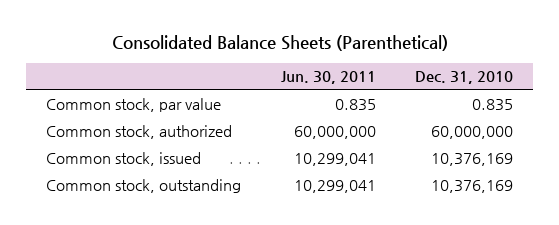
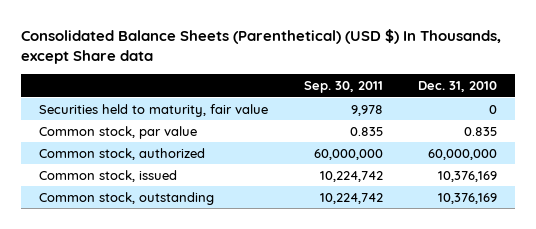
- Consolidated Balance Sheets (Parenthetical)
+ Consolidated Balance Sheets (Parenthetical) (USD $) In Thousands, except Share data
- | Jun. 30, 2011 | Dec. 31, 2010
+ | Sep. 30, 2011 | Dec. 31, 2010
+ Securities held to maturity, fair value | 9,978 | 0

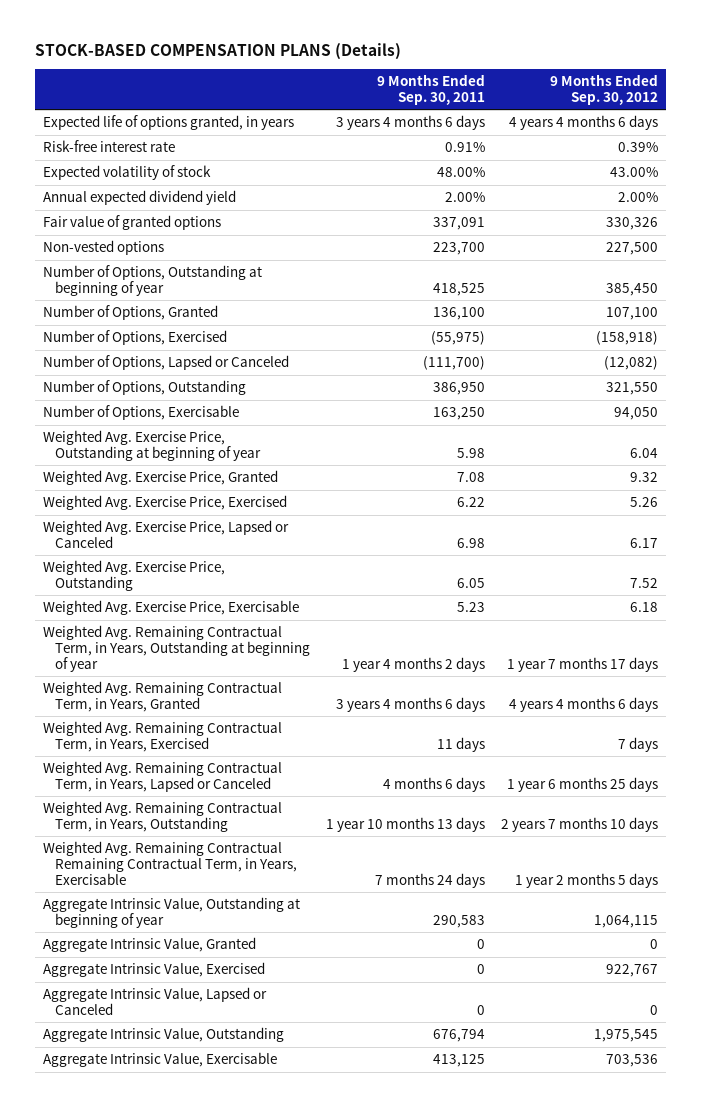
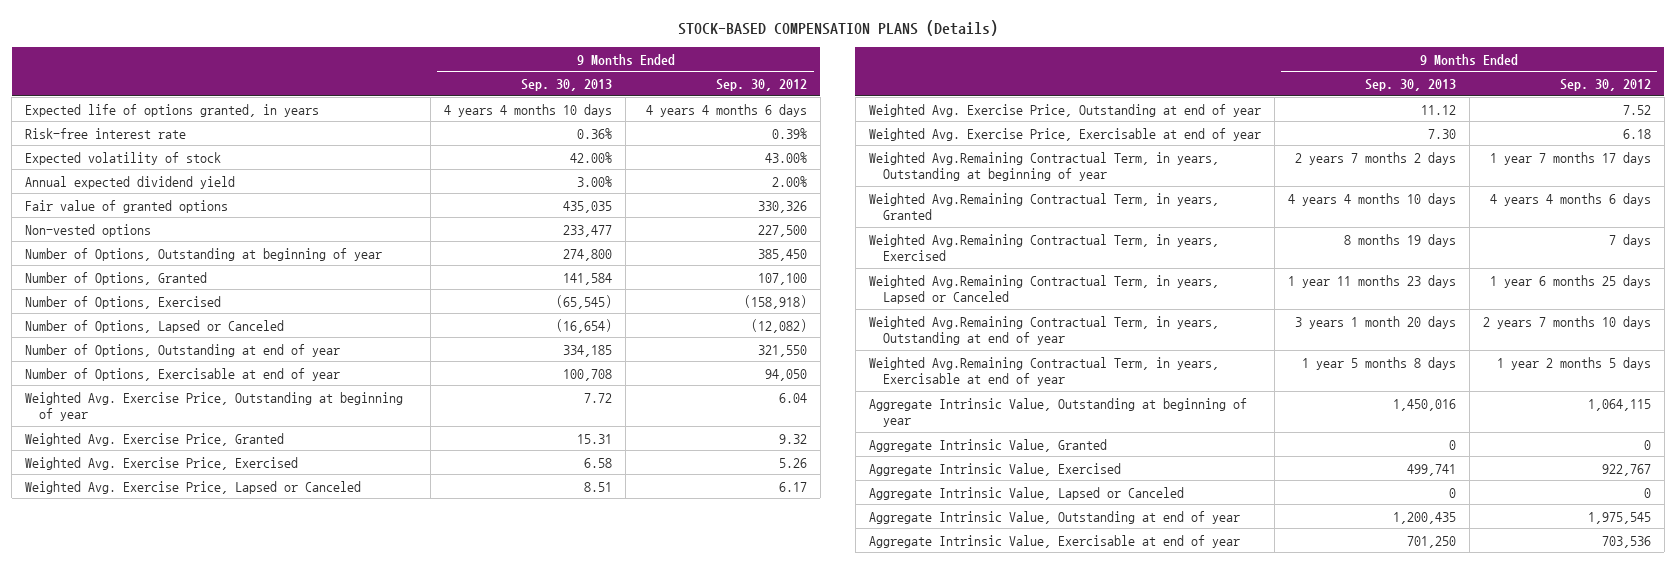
- | 9 Months Ended Sep. 30, 2011 | 9 Months Ended Sep. 30, 2012
+ | 9 Months Ended Sep. 30, 2013 | 9 Months Ended Sep. 30, 2012
- Number of Options, Outstanding | 386,950 | 321,550
- Number of Options, Exercisable | 163,250 | 94,050
+ Number of Options, Outstanding at end of year | 334,185 | 321,550
+ Number of Options, Exercisable at end of year | 100,708 | 94,050
- Weighted Avg. Exercise Price, Outstanding | 6.05 | 7.52
- Weighted Avg. Exercise Price, Exercisable | 5.23 | 6.18
- Weighted Avg. Remaining Contractual Term, in Years, Outstanding at beginning of year | 1 year 4 months 2 days | 1 year 7 months 17 days
- Weighted Avg. Remaining Contractual Term, in Years, Granted | 3 years 4 months 6 days | 4 years 4 months 6 days
- Weighted Avg. Remaining Contractual Term, in Years, Exercised | 11 days | 7 days
- Weighted Avg. Remaining Contractual Term, in Years, Lapsed or Canceled | 4 months 6 days | 1 year 6 months 25 days
- Weighted Avg. Remaining Contractual Term, in Years, Outstanding | 1 year 10 months 13 days | 2 years 7 months 10 days
- Weighted Avg. Remaining Contractual Remaining Contractual Term, in Years, Exercisable | 7 months 24 days | 1 year 2 months 5 days
+ Weighted Avg. Exercise Price, Outstanding at end of year | 11.12 | 7.52
+ Weighted Avg. Exercise Price, Exercisable at end of year | 7.30 | 6.18
+ Weighted Avg.Remaining Contractual Term, in years, Outstanding at beginning of year | 2 years 7 months 2 days | 1 year 7 months 17 days
+ Weighted Avg.Remaining Contractual Term, in years, Granted | 4 years 4 months 10 days | 4 years 4 months 6 days
+ Weighted Avg.Remaining Contractual Term, in years, Exercised | 8 months 19 days | 7 days
+ Weighted Avg.Remaining Contractual Term, in years, Lapsed or Canceled | 1 year 11 months 23 days | 1 year 6 months 25 days
+ Weighted Avg.Remaining Contractual Term, in years, Outstanding at end of year | 3 years 1 month 20 days | 2 years 7 months 10 days
+ Weighted Avg.Remaining Contractual Term, in years, Exercisable at end of year | 1 year 5 months 8 days | 1 year 2 months 5 days
- Aggregate Intrinsic Value, Outstanding | 676,794 | 1,975,545
- Aggregate Intrinsic Value, Exercisable | 413,125 | 703,536
+ Aggregate Intrinsic Value, Outstanding at end of year | 1,200,435 | 1,975,545
+ Aggregate Intrinsic Value, Exercisable at end of year | 701,250 | 703,536

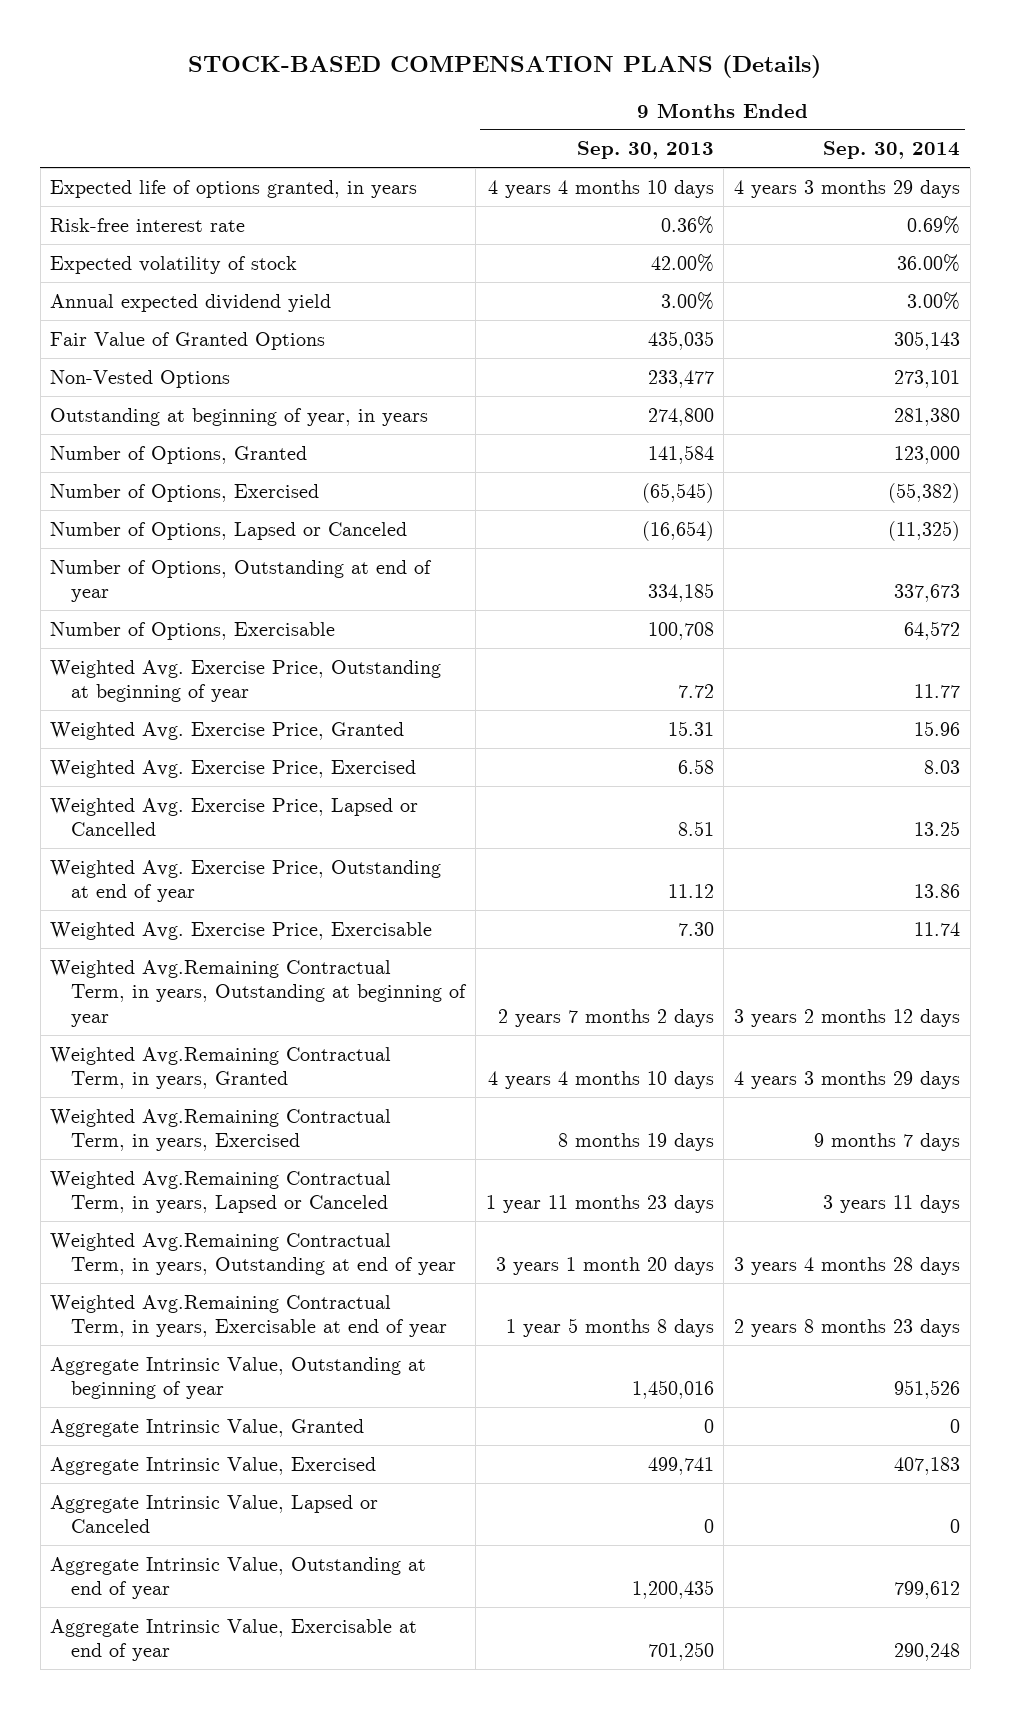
- | 9 Months Ended Sep. 30, 2013 | 9 Months Ended Sep. 30, 2012
+ | 9 Months Ended Sep. 30, 2013 | 9 Months Ended Sep. 30, 2014
- Fair value of granted options | 435,035 | 330,326
- Non-vested options | 233,477 | 227,500
- Number of Options, Outstanding at beginning of year | 274,800 | 385,450
+ Fair Value of Granted Options | 435,035 | 305,143
+ Non-Vested Options | 233,477 | 273,101
+ Outstanding at beginning of year, in years | 274,800 | 281,380
- Number of Options, Exercisable at end of year | 100,708 | 94,050
+ Number of Options, Exercisable | 100,708 | 64,572
- Weighted Avg. Exercise Price, Lapsed or Canceled | 8.51 | 6.17
+ Weighted Avg. Exercise Price, Lapsed or Cancelled | 8.51 | 13.25
- Weighted Avg. Exercise Price, Exercisable at end of year | 7.30 | 6.18
+ Weighted Avg. Exercise Price, Exercisable | 7.30 | 11.74

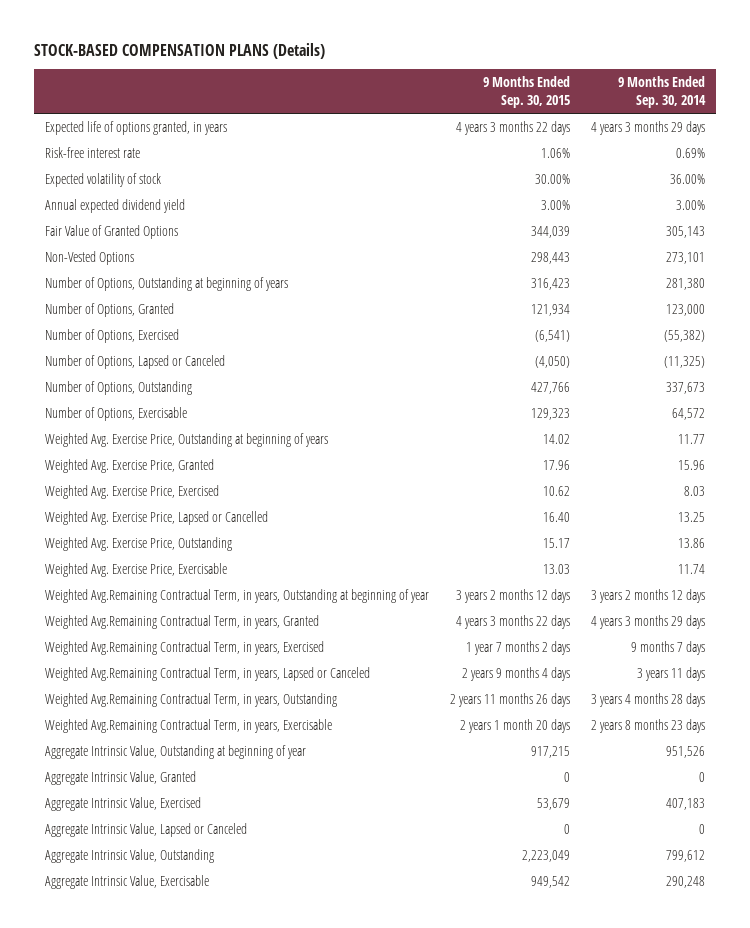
- | 9 Months Ended Sep. 30, 2013 | 9 Months Ended Sep. 30, 2014
+ | 9 Months Ended Sep. 30, 2015 | 9 Months Ended Sep. 30, 2014
- Outstanding at beginning of year, in years | 274,800 | 281,380
+ Number of Options, Outstanding at beginning of years | 316,423 | 281,380
- Number of Options, Outstanding at end of year | 334,185 | 337,673
+ Number of Options, Outstanding | 427,766 | 337,673
- Weighted Avg. Exercise Price, Outstanding at beginning of year | 7.72 | 11.77
+ Weighted Avg. Exercise Price, Outstanding at beginning of years | 14.02 | 11.77
- Weighted Avg. Exercise Price, Outstanding at end of year | 11.12 | 13.86
+ Weighted Avg. Exercise Price, Outstanding | 15.17 | 13.86
- Weighted Avg.Remaining Contractual Term, in years, Outstanding at end of year | 3 years 1 month 20 days | 3 years 4 months 28 days
- Weighted Avg.Remaining Contractual Term, in years, Exercisable at end of year | 1 year 5 months 8 days | 2 years 8 months 23 days
+ Weighted Avg.Remaining Contractual Term, in years, Outstanding | 2 years 11 months 26 days | 3 years 4 months 28 days
+ Weighted Avg.Remaining Contractual Term, in years, Exercisable | 2 years 1 month 20 days | 2 years 8 months 23 days
- Aggregate Intrinsic Value, Outstanding at end of year | 1,200,435 | 799,612
- Aggregate Intrinsic Value, Exercisable at end of year | 701,250 | 290,248
+ Aggregate Intrinsic Value, Outstanding | 2,223,049 | 799,612
+ Aggregate Intrinsic Value, Exercisable | 949,542 | 290,248

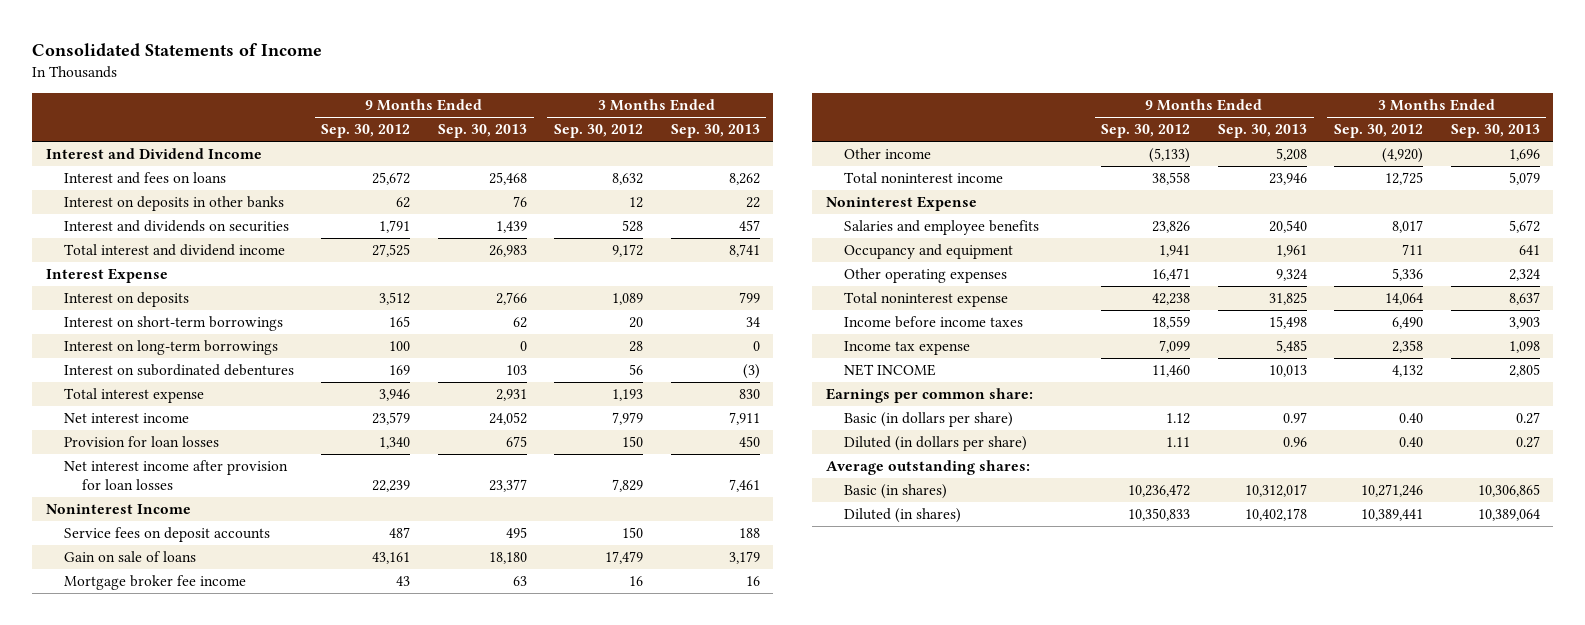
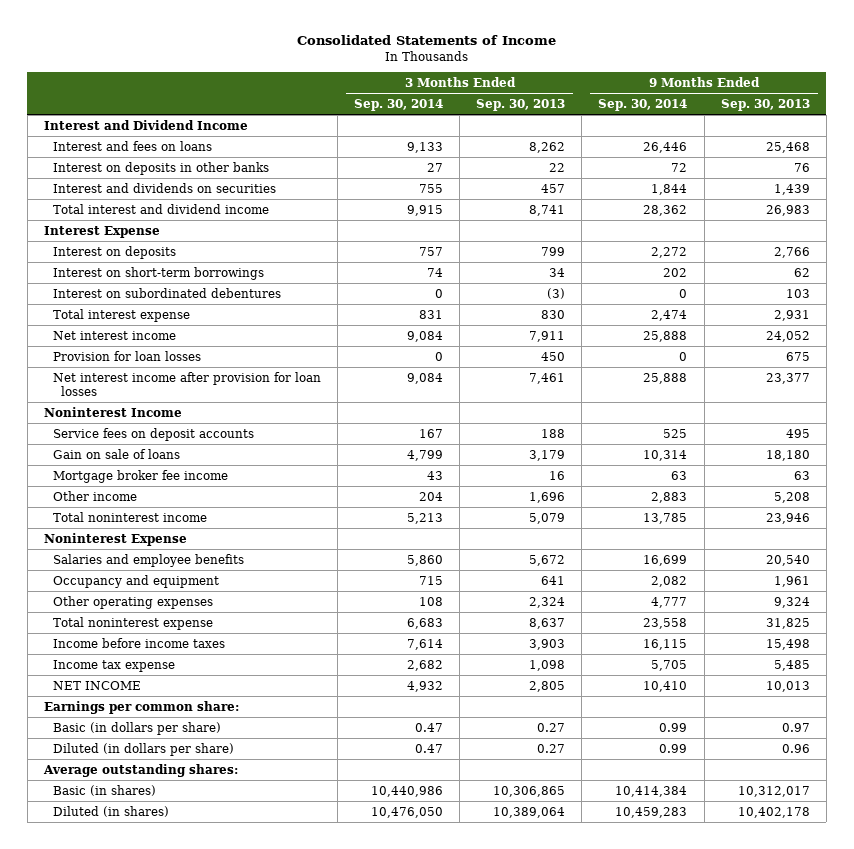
- | 9 Months Ended Sep. 30, 2012 | 9 Months Ended Sep. 30, 2013 | 3 Months Ended Sep. 30, 2012 | 3 Months Ended Sep. 30, 2013
+ | 3 Months Ended Sep. 30, 2014 | 3 Months Ended Sep. 30, 2013 | 9 Months Ended Sep. 30, 2014 | 9 Months Ended Sep. 30, 2013
- Interest on long-term borrowings | 100 | 0 | 28 | 0

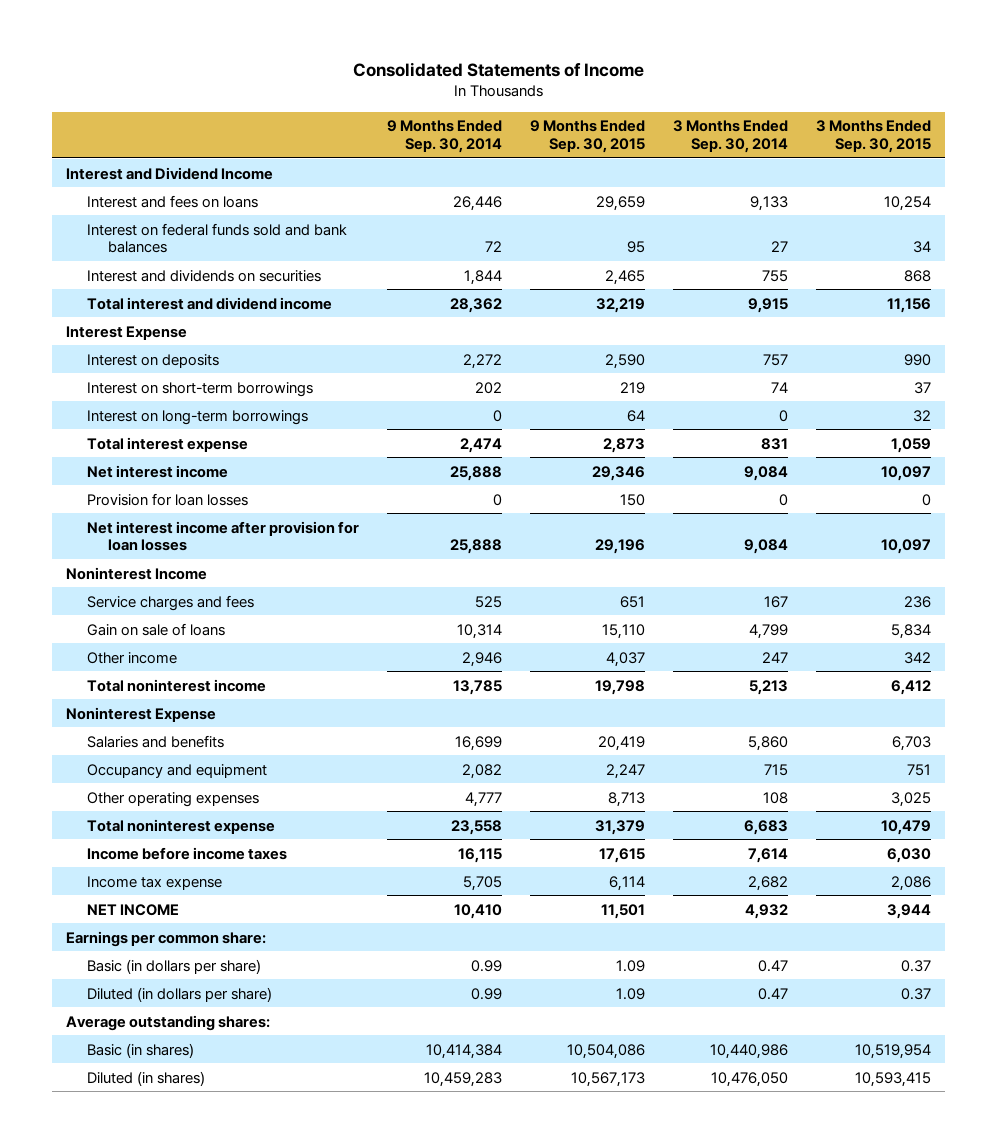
- | 3 Months Ended Sep. 30, 2014 | 3 Months Ended Sep. 30, 2013 | 9 Months Ended Sep. 30, 2014 | 9 Months Ended Sep. 30, 2013
+ | 9 Months Ended Sep. 30, 2014 | 9 Months Ended Sep. 30, 2015 | 3 Months Ended Sep. 30, 2014 | 3 Months Ended Sep. 30, 2015
- Interest on deposits in other banks | 27 | 22 | 72 | 76
+ Interest on federal funds sold and bank balances | 72 | 95 | 27 | 34
- Interest on subordinated debentures | 0 | (3) | 0 | 103
+ Interest on long-term borrowings | 0 | 64 | 0 | 32
- Service fees on deposit accounts | 167 | 188 | 525 | 495
+ Service charges and fees | 525 | 651 | 167 | 236
- Mortgage broker fee income | 43 | 16 | 63 | 63
- Other income | 204 | 1,696 | 2,883 | 5,208
+ Other income | 2,946 | 4,037 | 247 | 342
- Salaries and employee benefits | 5,860 | 5,672 | 16,699 | 20,540
+ Salaries and benefits | 16,699 | 20,419 | 5,860 | 6,703

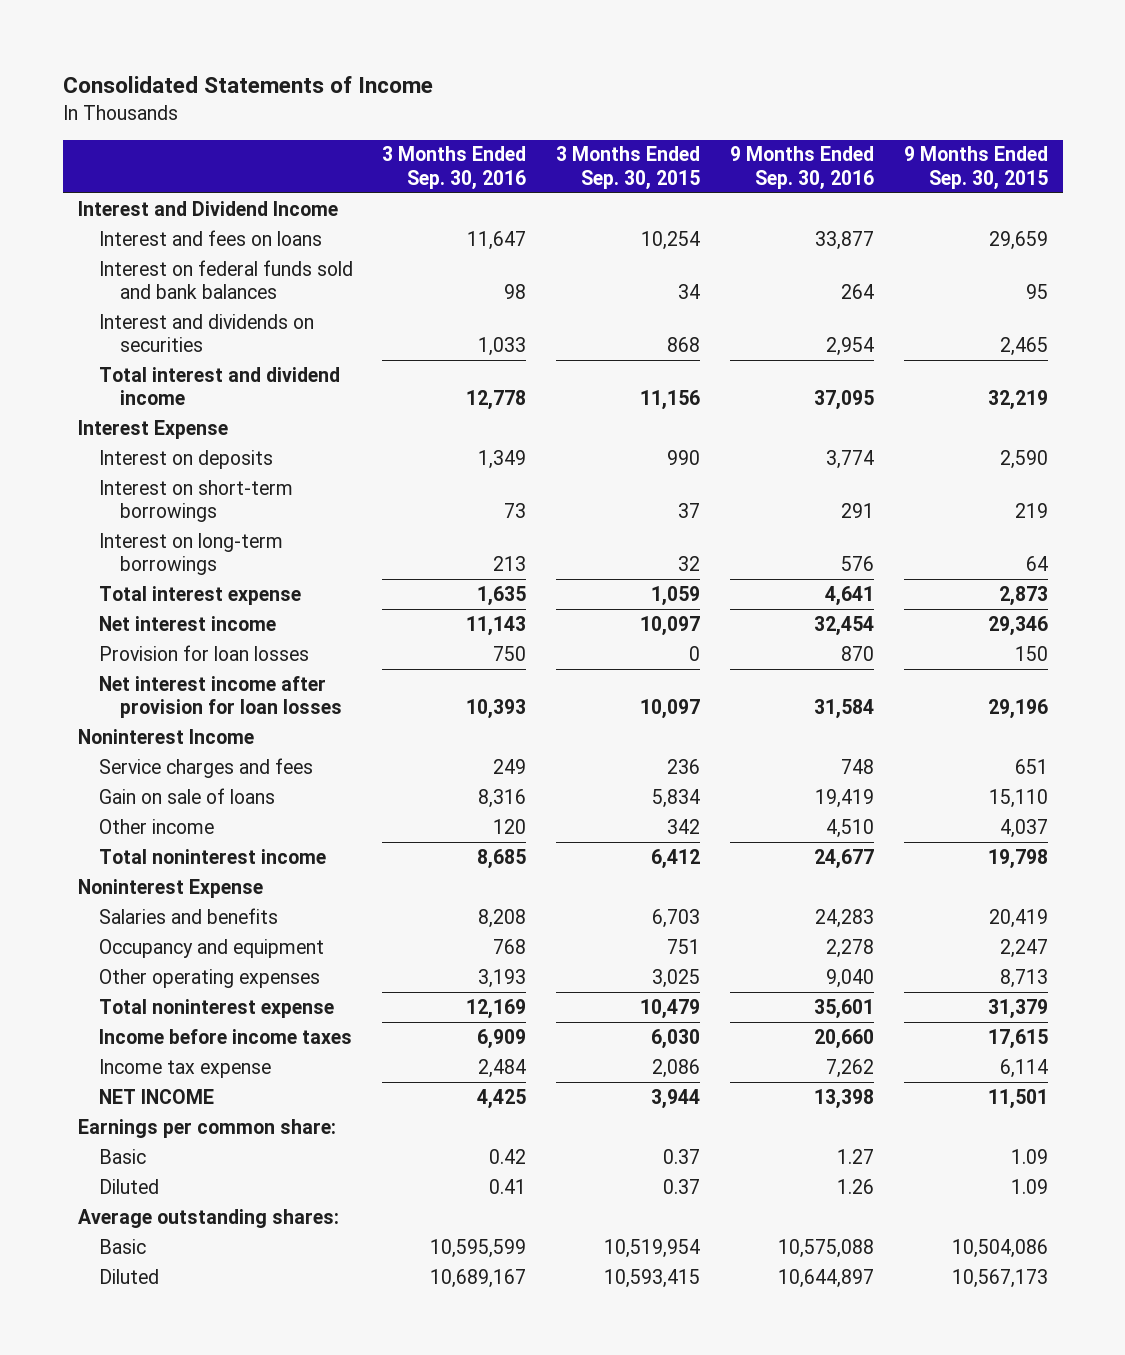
- | 9 Months Ended Sep. 30, 2014 | 9 Months Ended Sep. 30, 2015 | 3 Months Ended Sep. 30, 2014 | 3 Months Ended Sep. 30, 2015
+ | 3 Months Ended Sep. 30, 2016 | 3 Months Ended Sep. 30, 2015 | 9 Months Ended Sep. 30, 2016 | 9 Months Ended Sep. 30, 2015
- Basic (in dollars per share) | 0.99 | 1.09 | 0.47 | 0.37
- Diluted (in dollars per share) | 0.99 | 1.09 | 0.47 | 0.37
+ Basic | 0.42 | 0.37 | 1.27 | 1.09
+ Diluted | 0.41 | 0.37 | 1.26 | 1.09
- Basic (in shares) | 10,414,384 | 10,504,086 | 10,440,986 | 10,519,954
- Diluted (in shares) | 10,459,283 | 10,567,173 | 10,476,050 | 10,593,415
+ Basic | 10,595,599 | 10,519,954 | 10,575,088 | 10,504,086
+ Diluted | 10,689,167 | 10,593,415 | 10,644,897 | 10,567,173

